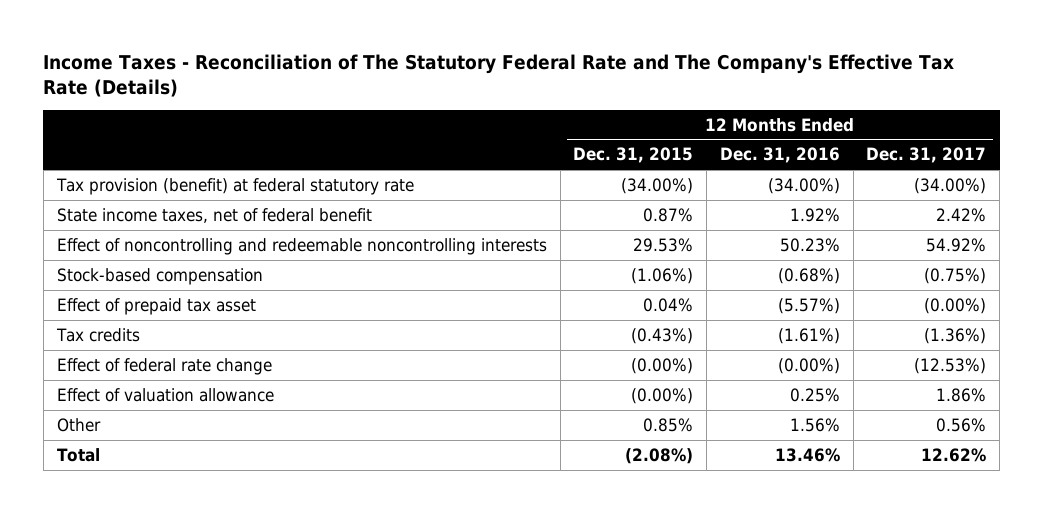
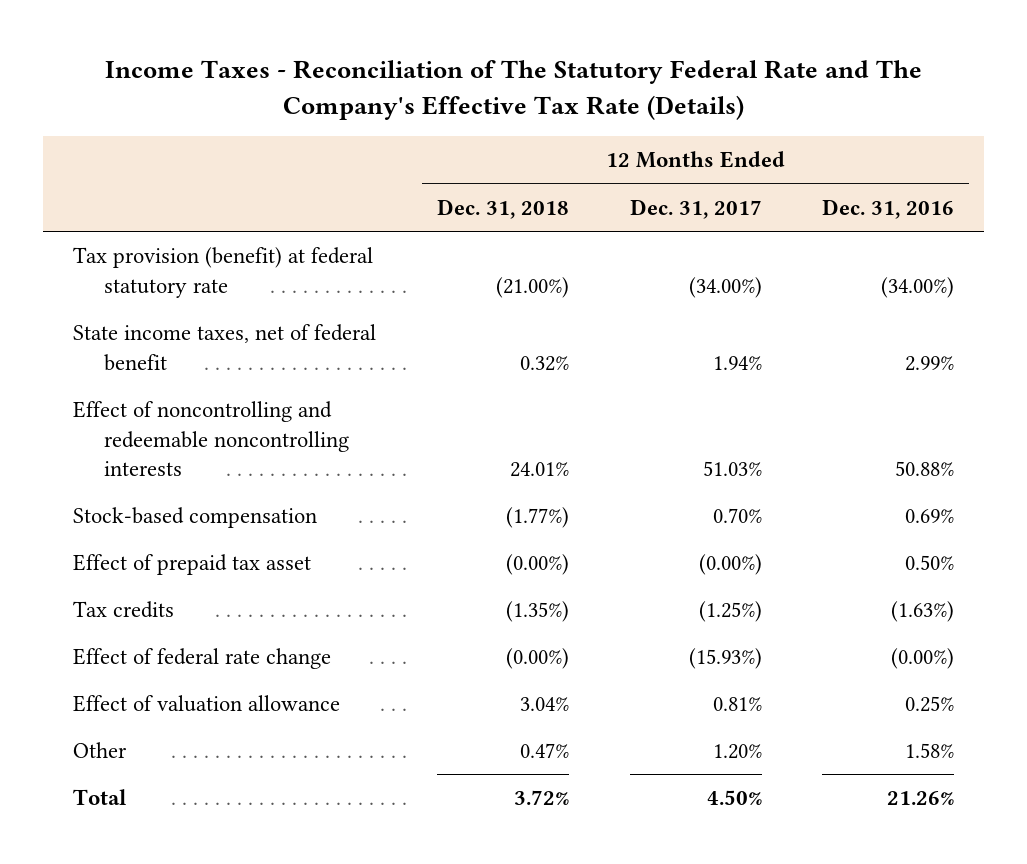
- | 12 Months Ended Dec. 31, 2015 | 12 Months Ended Dec. 31, 2016 | 12 Months Ended Dec. 31, 2017
+ | 12 Months Ended Dec. 31, 2018 | 12 Months Ended Dec. 31, 2017 | 12 Months Ended Dec. 31, 2016
- State income taxes, net of federal benefit | 0.87% | 1.92% | 2.42%
- Effect of noncontrolling and redeemable noncontrolling interests | 29.53% | 50.23% | 54.92%
- Stock-based compensation | (1.06%) | (0.68%) | (0.75%)
- Effect of prepaid tax asset | 0.04% | (5.57%) | (0.00%)
- Tax credits | (0.43%) | (1.61%) | (1.36%)
- Effect of federal rate change | (0.00%) | (0.00%) | (12.53%)
- Effect of valuation allowance | (0.00%) | 0.25% | 1.86%
- Other | 0.85% | 1.56% | 0.56%
- Total | (2.08%) | 13.46% | 12.62%
+ State income taxes, net of federal benefit | 0.32% | 1.94% | 2.99%
+ Effect of noncontrolling and redeemable noncontrolling interests | 24.01% | 51.03% | 50.88%
+ Stock-based compensation | (1.77%) | 0.70% | 0.69%
+ Effect of prepaid tax asset | (0.00%) | (0.00%) | 0.50%
+ Tax credits | (1.35%) | (1.25%) | (1.63%)
+ Effect of federal rate change | (0.00%) | (15.93%) | (0.00%)
+ Effect of valuation allowance | 3.04% | 0.81% | 0.25%
+ Other | 0.47% | 1.20% | 1.58%
+ Total | 3.72% | 4.50% | 21.26%

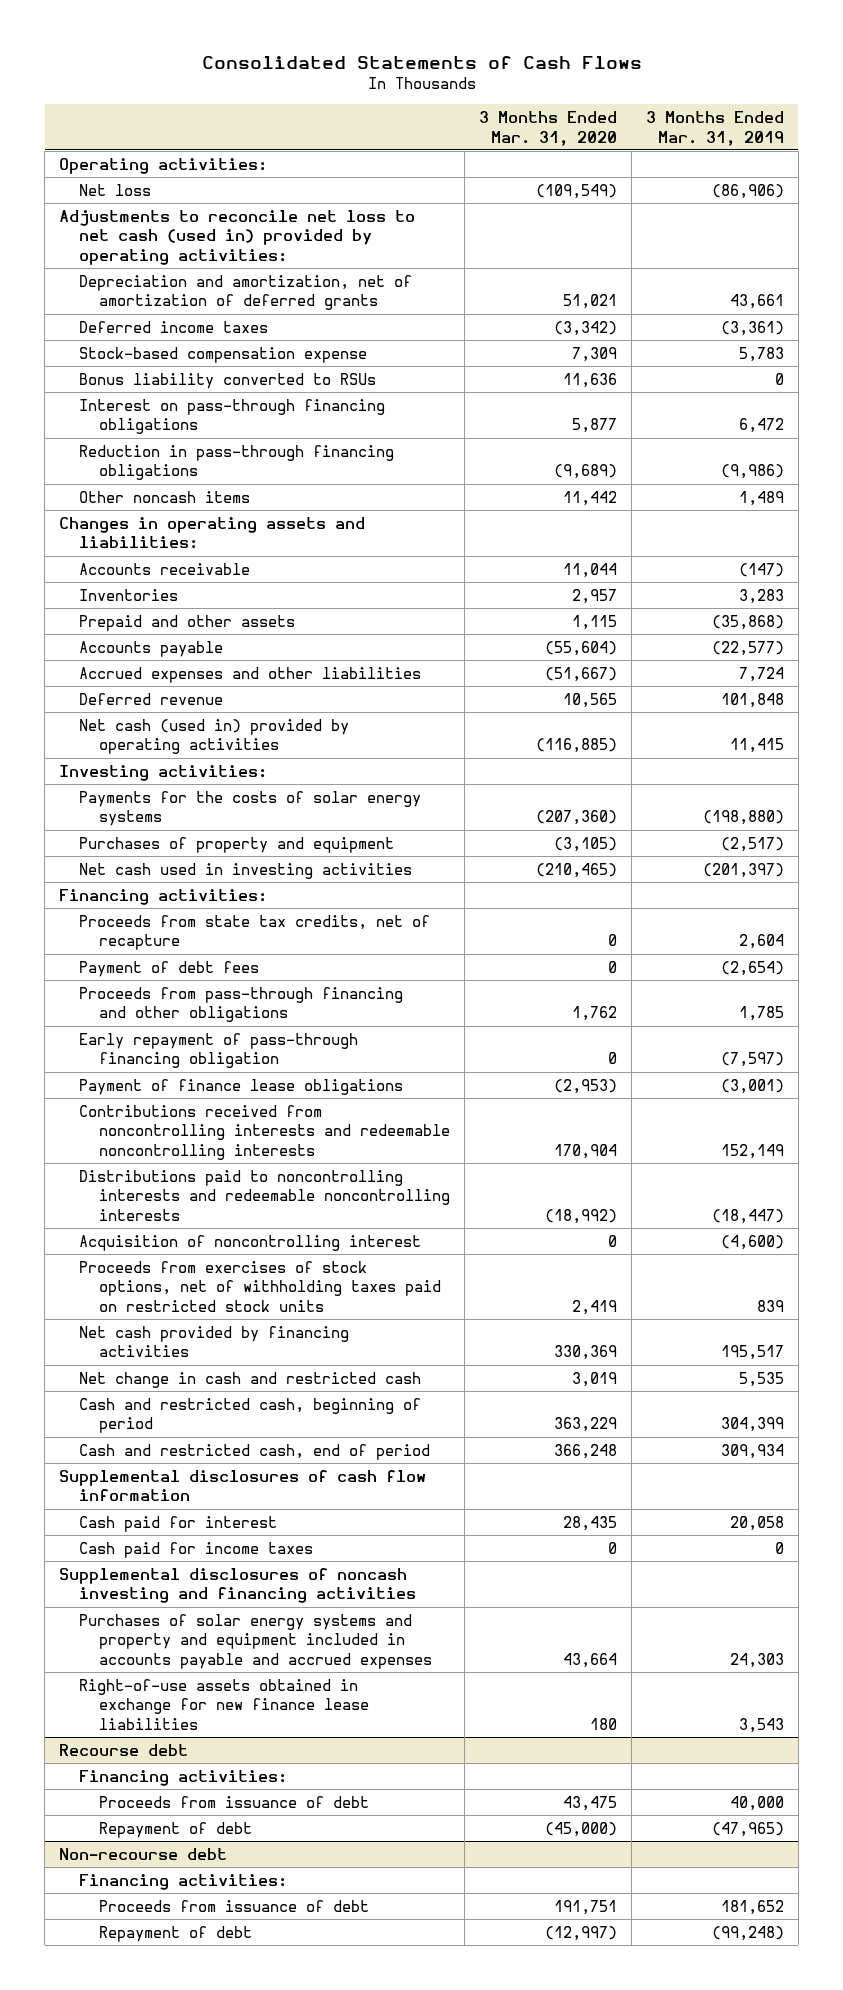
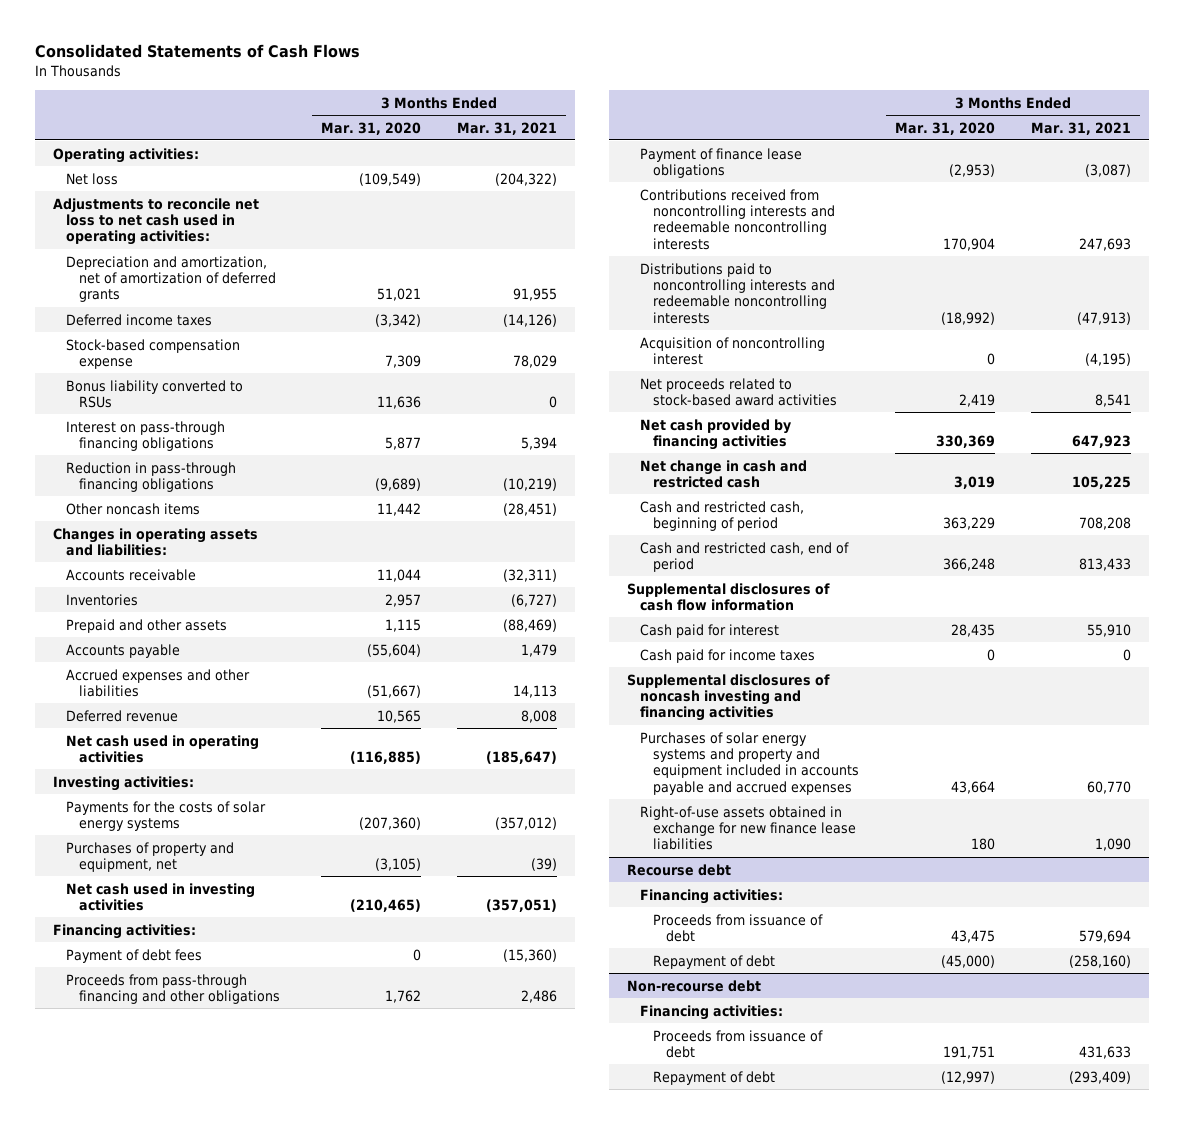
- | 3 Months Ended Mar. 31, 2020 | 3 Months Ended Mar. 31, 2019
+ | 3 Months Ended Mar. 31, 2020 | 3 Months Ended Mar. 31, 2021
- Adjustments to reconcile net loss to net cash (used in) provided by operating activities:
+ Adjustments to reconcile net loss to net cash used in operating activities:
- Net cash (used in) provided by operating activities | (116,885) | 11,415
+ Net cash used in operating activities | (116,885) | (185,647)
- Purchases of property and equipment | (3,105) | (2,517)
+ Purchases of property and equipment, net | (3,105) | (39)
- Proceeds from state tax credits, net of recapture | 0 | 2,604
- Early repayment of pass-through financing obligation | 0 | (7,597)
- Proceeds from exercises of stock options, net of withholding taxes paid on restricted stock units | 2,419 | 839
+ Net proceeds related to stock-based award activities | 2,419 | 8,541

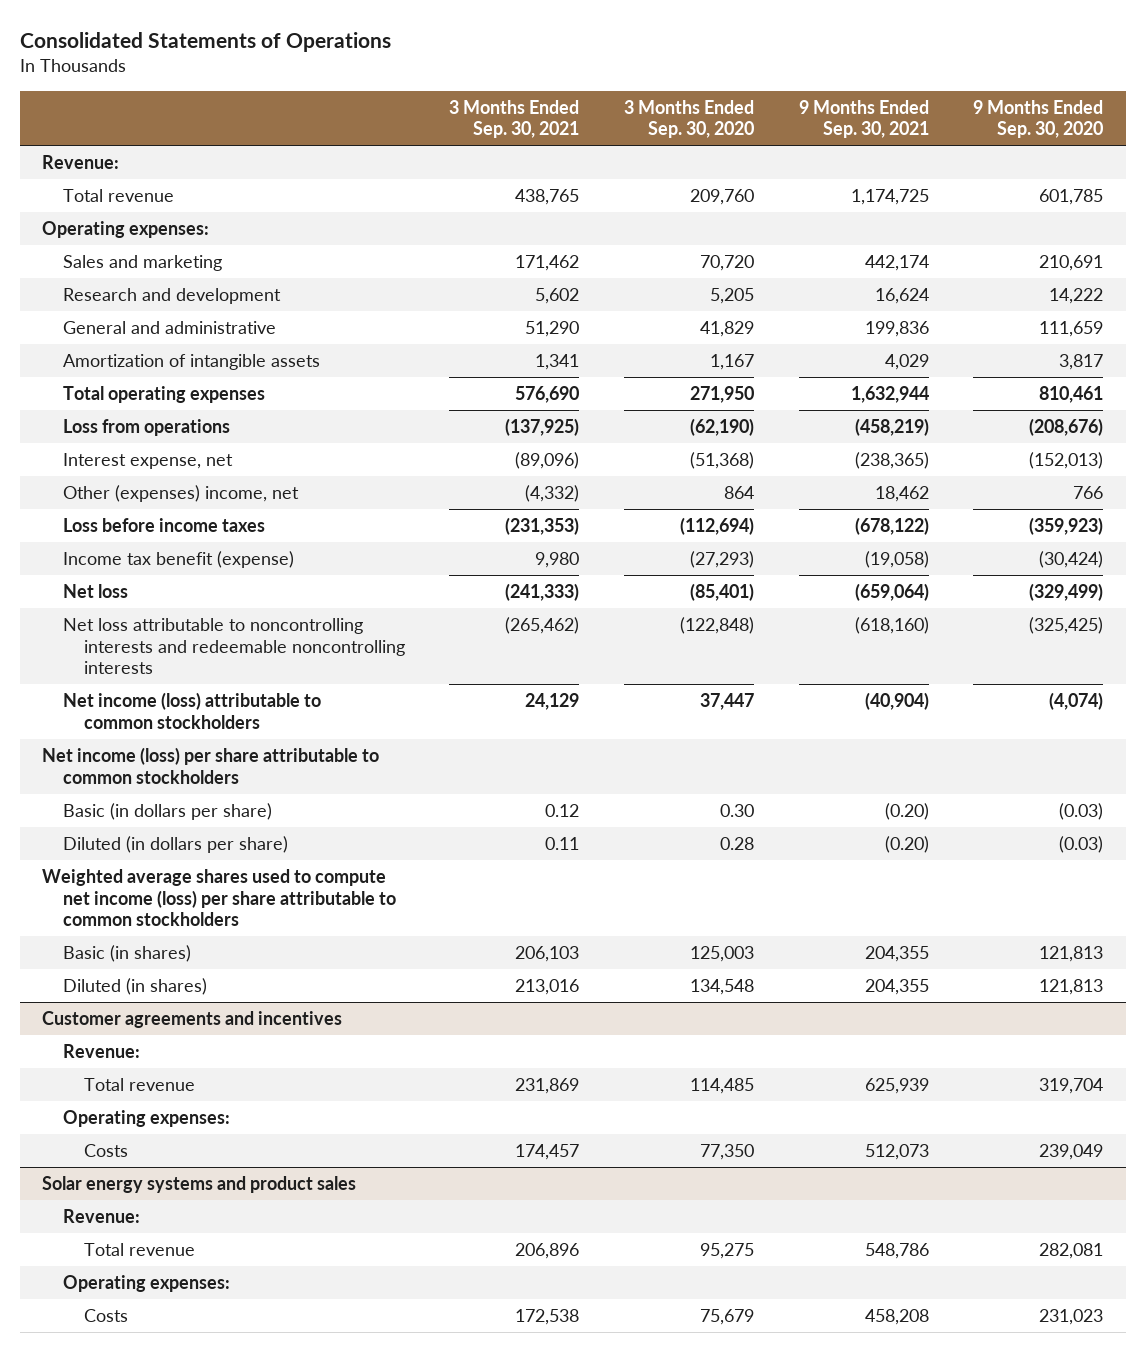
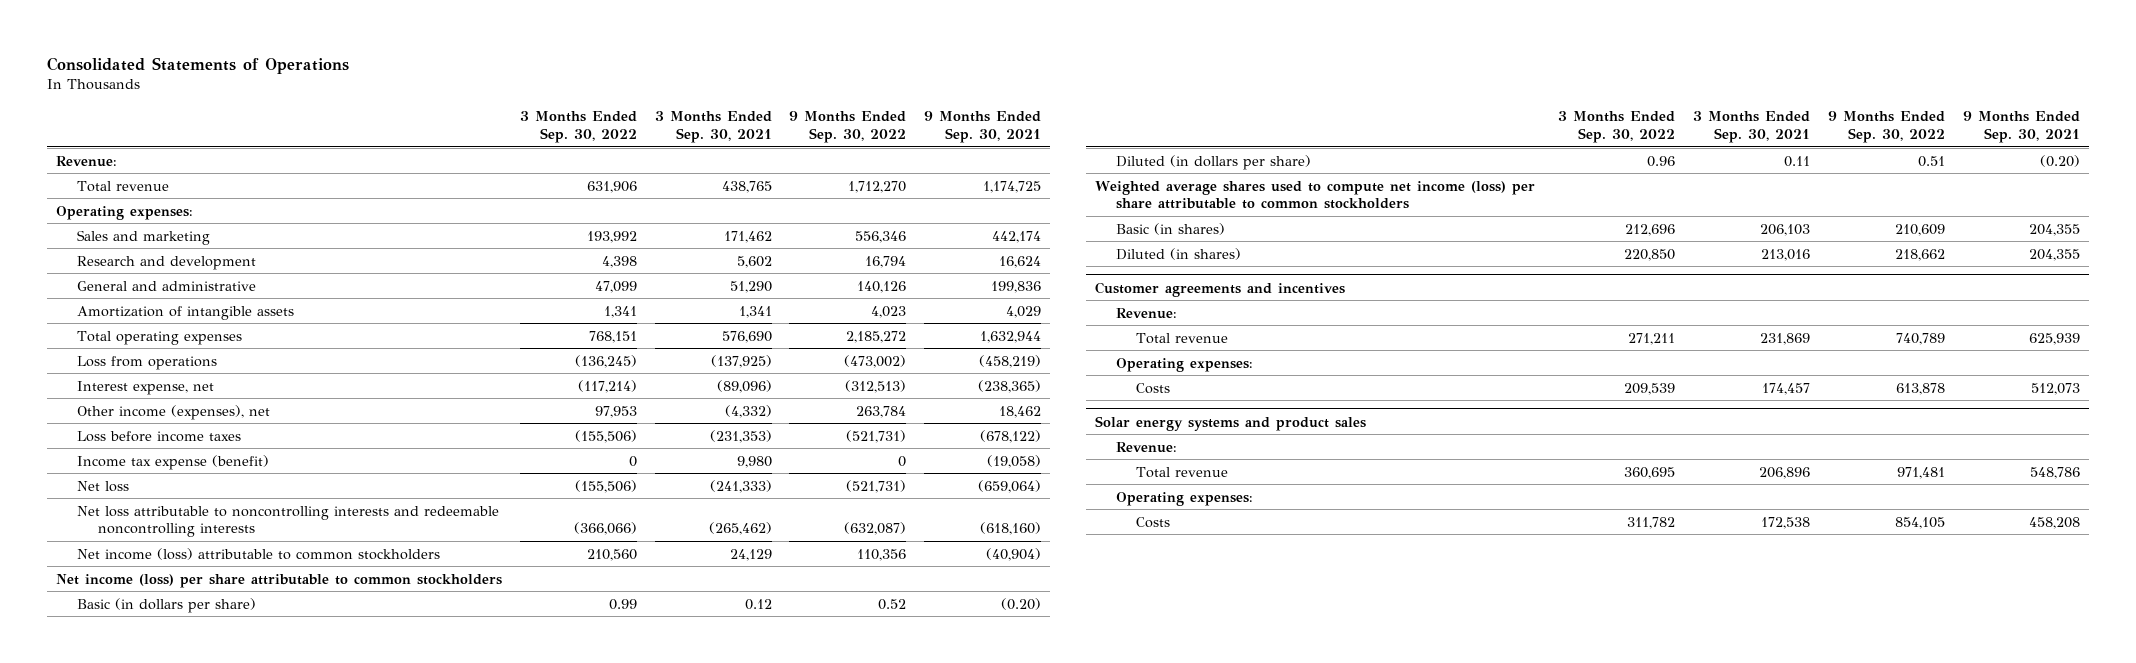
- | 3 Months Ended Sep. 30, 2021 | 3 Months Ended Sep. 30, 2020 | 9 Months Ended Sep. 30, 2021 | 9 Months Ended Sep. 30, 2020
+ | 3 Months Ended Sep. 30, 2022 | 3 Months Ended Sep. 30, 2021 | 9 Months Ended Sep. 30, 2022 | 9 Months Ended Sep. 30, 2021
- Other (expenses) income, net | (4,332) | 864 | 18,462 | 766
+ Other income (expenses), net | 97,953 | (4,332) | 263,784 | 18,462
- Income tax benefit (expense) | 9,980 | (27,293) | (19,058) | (30,424)
+ Income tax expense (benefit) | 0 | 9,980 | 0 | (19,058)

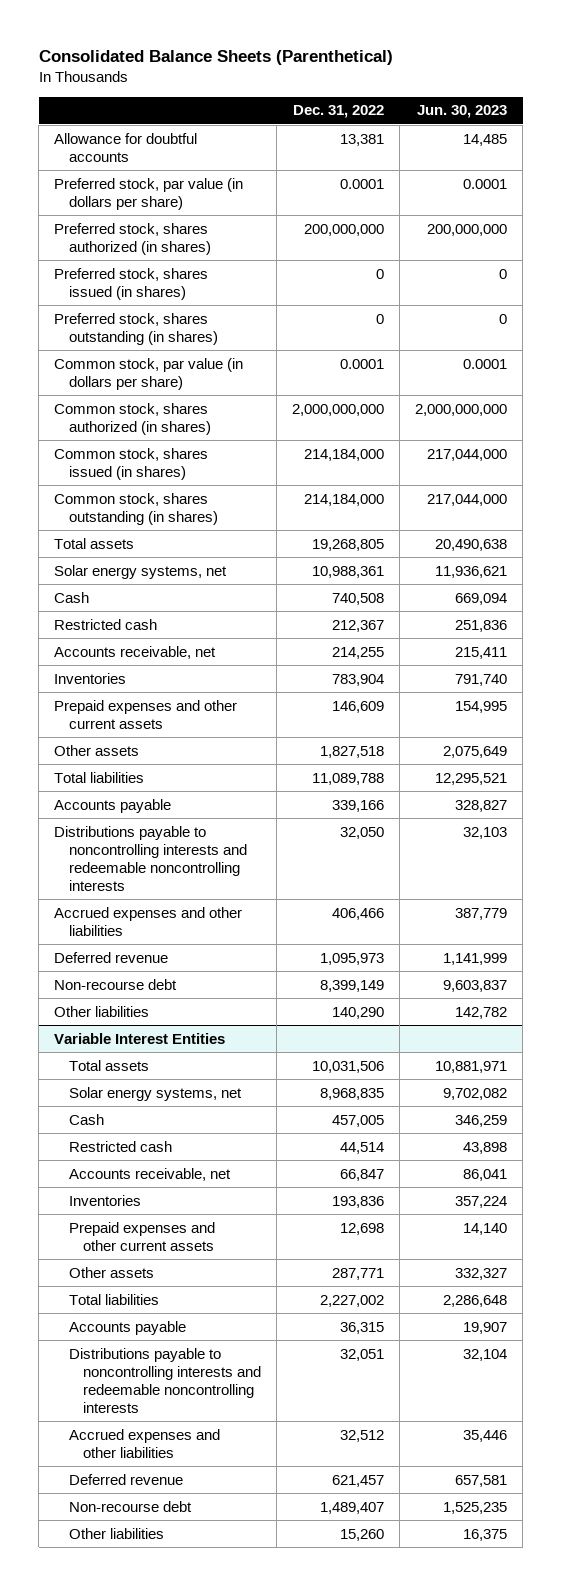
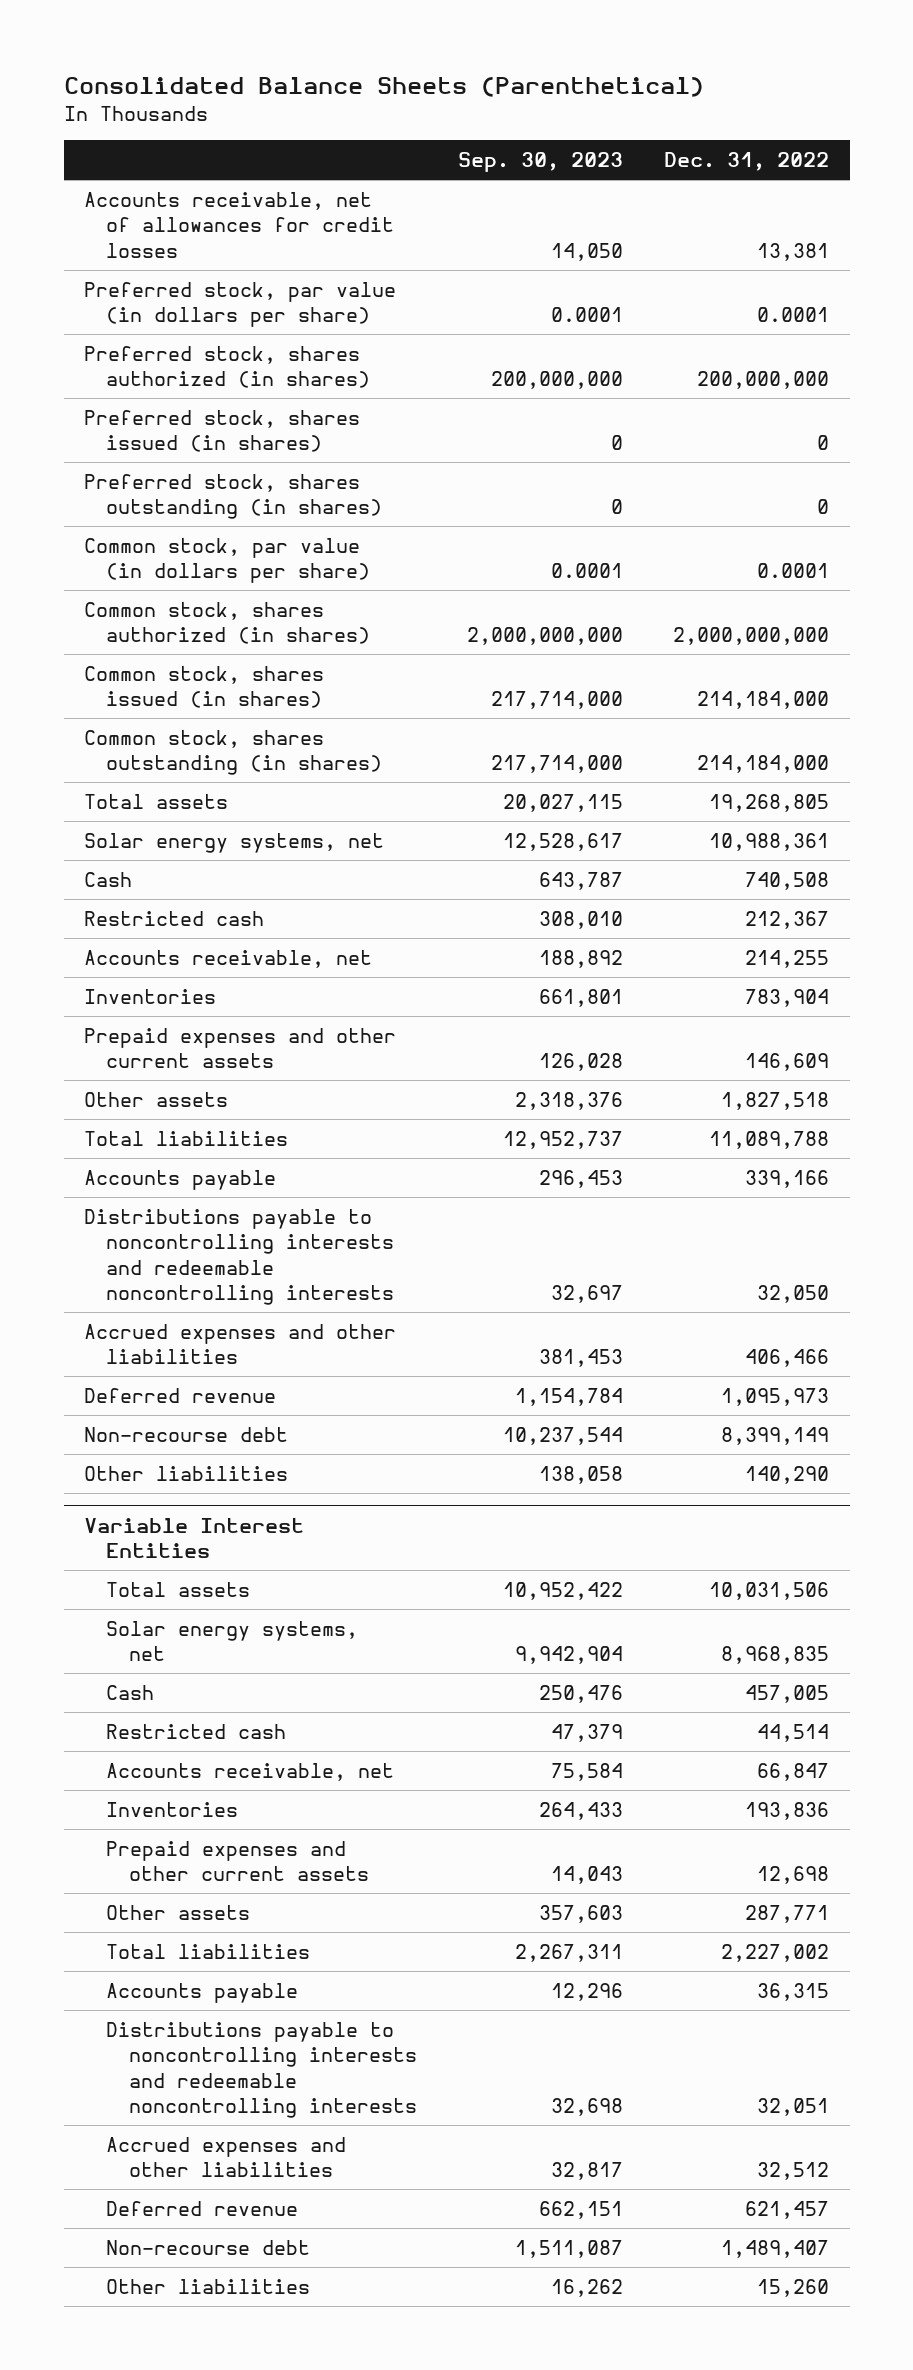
- | Dec. 31, 2022 | Jun. 30, 2023
+ | Sep. 30, 2023 | Dec. 31, 2022
- Allowance for doubtful accounts | 13,381 | 14,485
+ Accounts receivable, net of allowances for credit losses | 14,050 | 13,381

